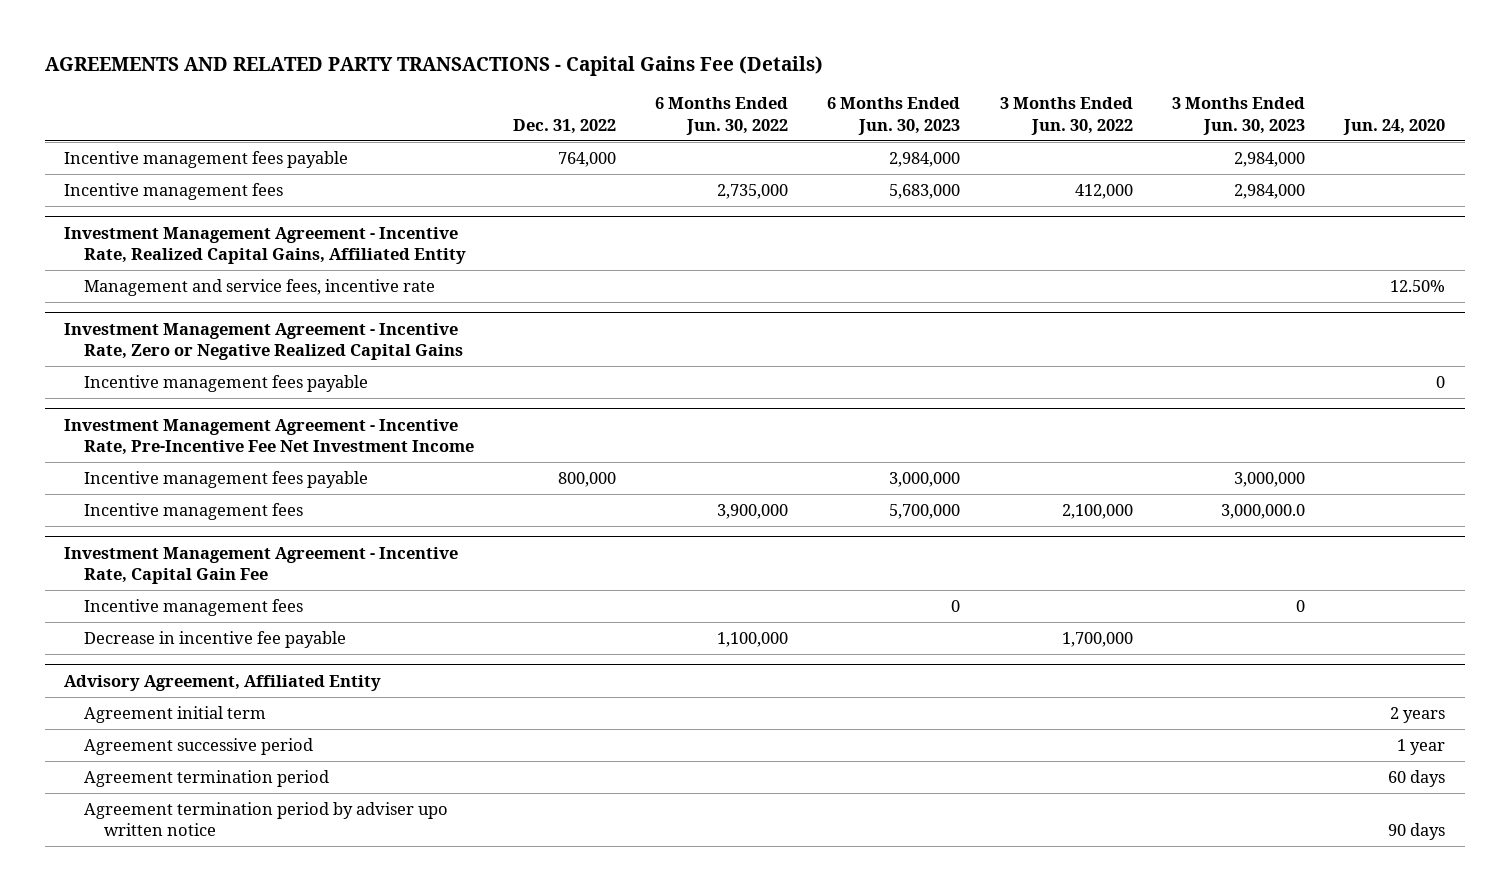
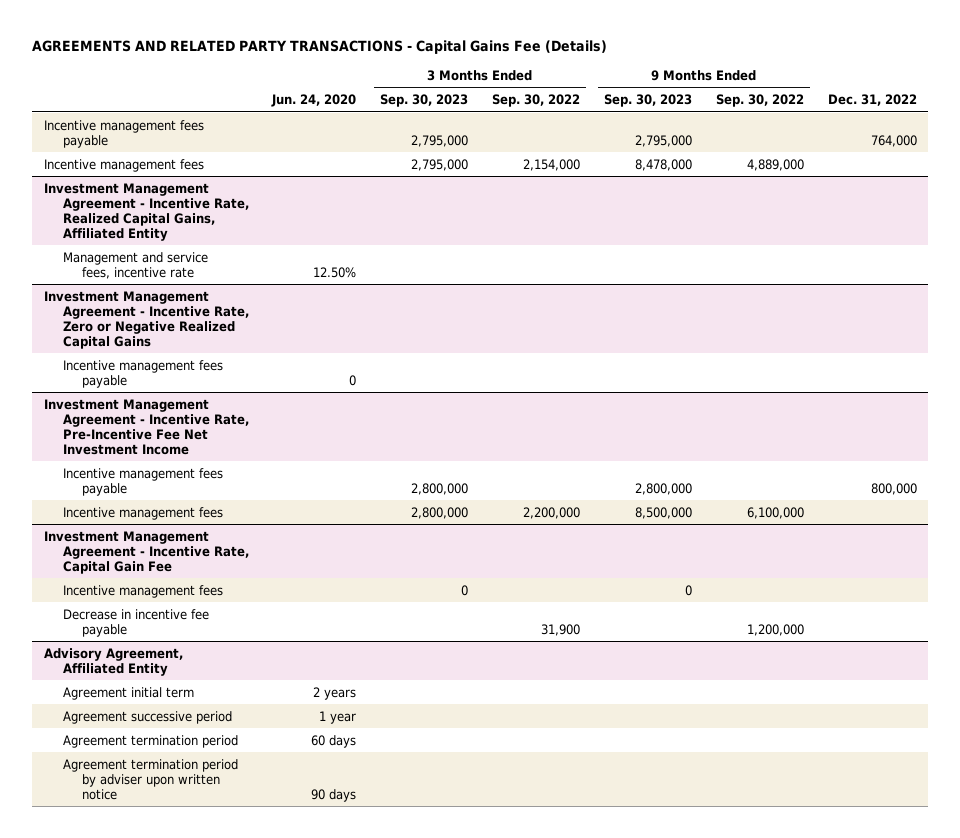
- | Dec. 31, 2022 | 6 Months Ended Jun. 30, 2022 | 6 Months Ended Jun. 30, 2023 | 3 Months Ended Jun. 30, 2022 | 3 Months Ended Jun. 30, 2023 | Jun. 24, 2020
+ | Jun. 24, 2020 | 3 Months Ended Sep. 30, 2023 | 3 Months Ended Sep. 30, 2022 | 9 Months Ended Sep. 30, 2023 | 9 Months Ended Sep. 30, 2022 | Dec. 31, 2022
@ Advisory Agreement, Affiliated Entity
- Agreement termination period by adviser upo written notice | | | | | | 90 days
+ Agreement termination period by adviser upon written notice | 90 days | | | | |

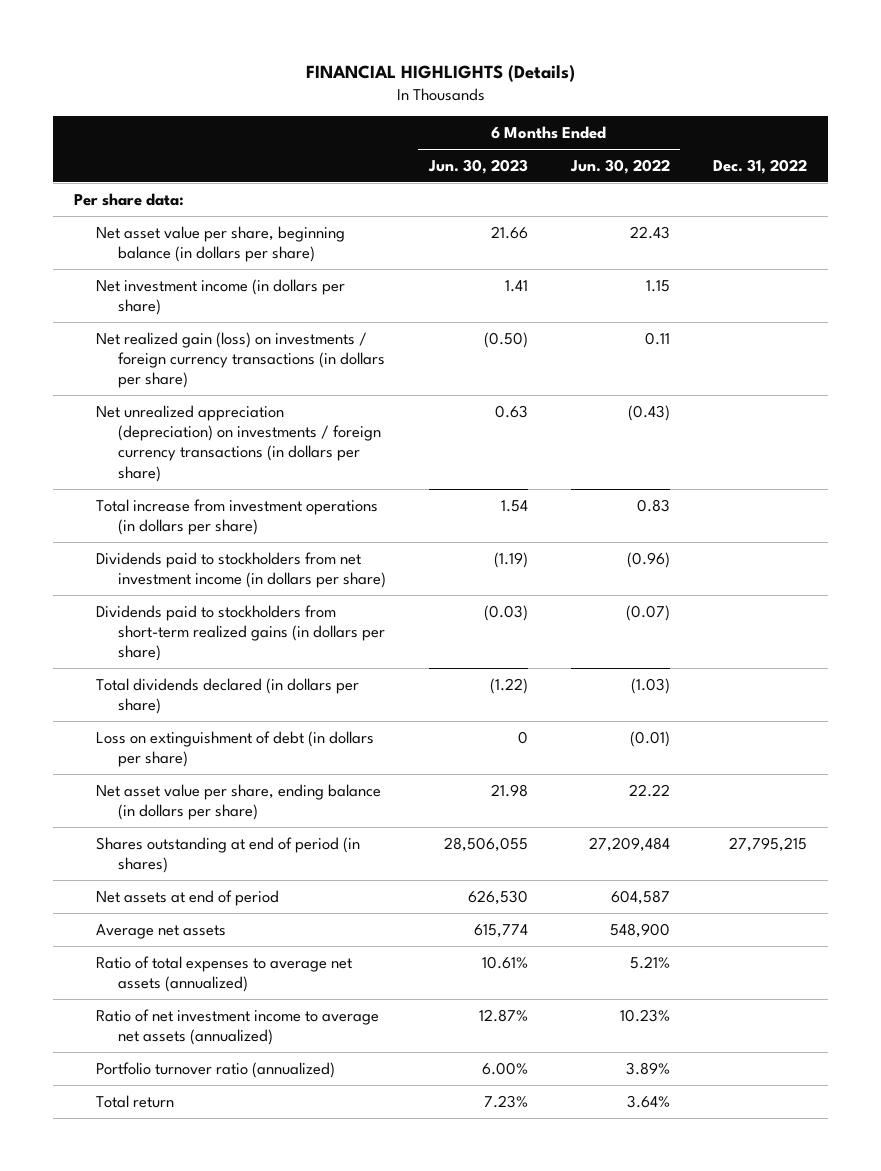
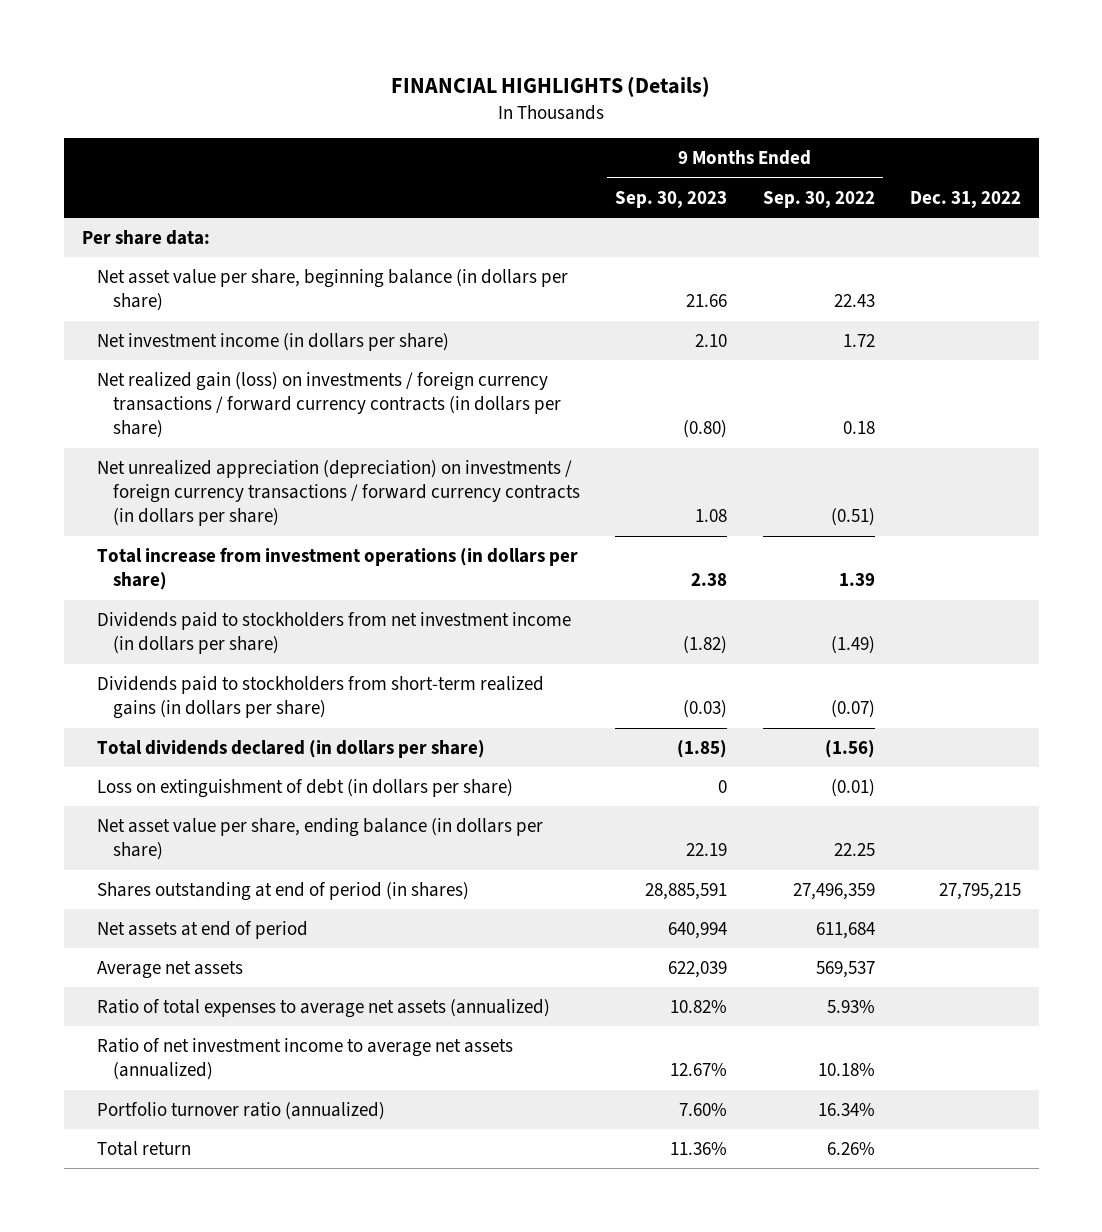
- | 6 Months Ended Jun. 30, 2023 | 6 Months Ended Jun. 30, 2022 | Dec. 31, 2022
+ | 9 Months Ended Sep. 30, 2023 | 9 Months Ended Sep. 30, 2022 | Dec. 31, 2022
- Net realized gain (loss) on investments / foreign currency transactions (in dollars per share) | (0.50) | 0.11 |
- Net unrealized appreciation (depreciation) on investments / foreign currency transactions (in dollars per share) | 0.63 | (0.43) |
+ Net realized gain (loss) on investments / foreign currency transactions / forward currency contracts (in dollars per share) | (0.80) | 0.18 |
+ Net unrealized appreciation (depreciation) on investments / foreign currency transactions / forward currency contracts (in dollars per share) | 1.08 | (0.51) |

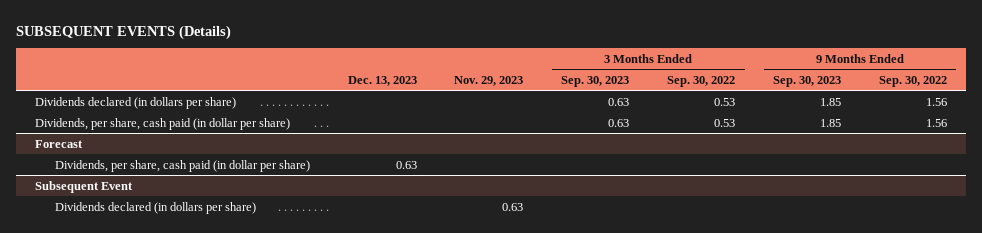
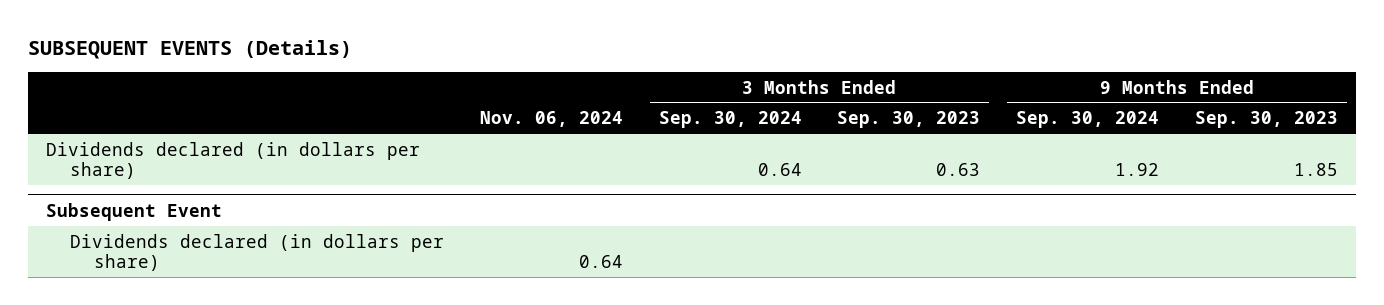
- | Dec. 13, 2023 | Nov. 29, 2023 | 3 Months Ended Sep. 30, 2023 | 3 Months Ended Sep. 30, 2022 | 9 Months Ended Sep. 30, 2023 | 9 Months Ended Sep. 30, 2022
+ | Nov. 06, 2024 | 3 Months Ended Sep. 30, 2024 | 3 Months Ended Sep. 30, 2023 | 9 Months Ended Sep. 30, 2024 | 9 Months Ended Sep. 30, 2023
- Dividends, per share, cash paid (in dollar per share) | | | 0.63 | 0.53 | 1.85 | 1.56
- Forecast
- Dividends, per share, cash paid (in dollar per share) | 0.63 | | | | |

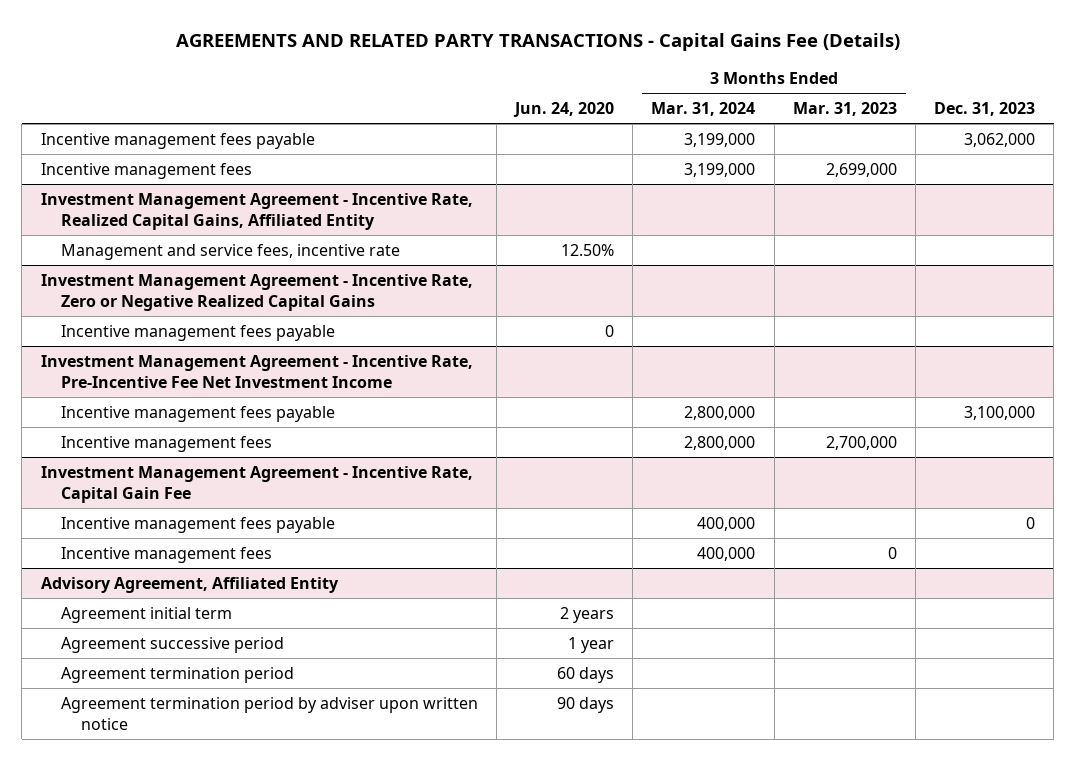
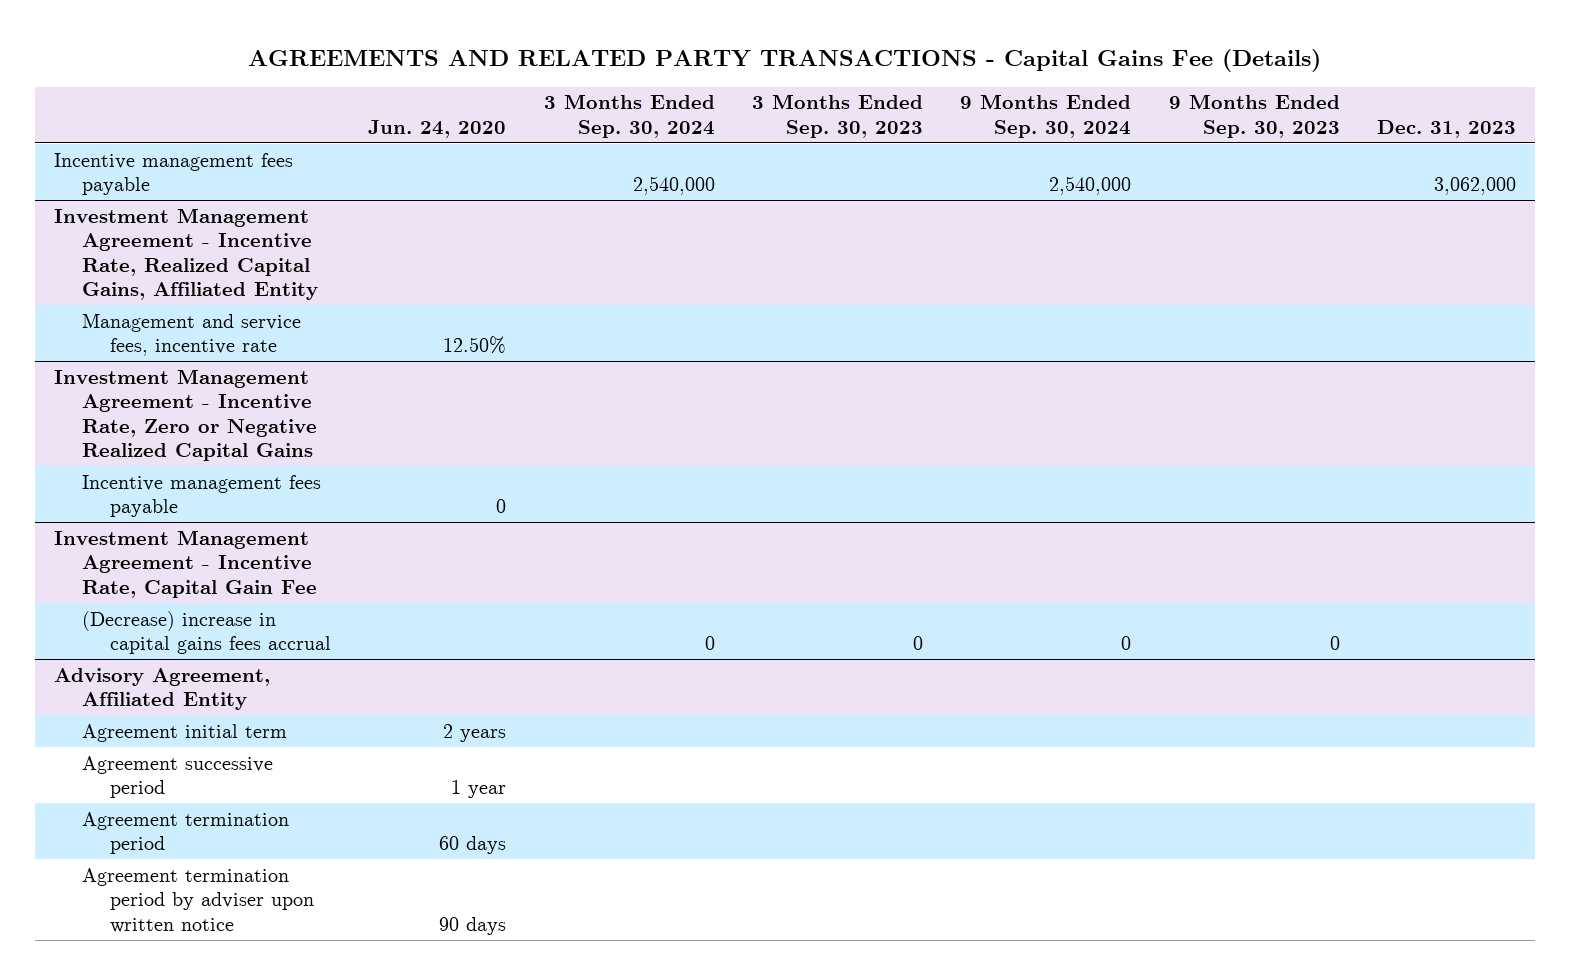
- | Jun. 24, 2020 | 3 Months Ended Mar. 31, 2024 | 3 Months Ended Mar. 31, 2023 | Dec. 31, 2023
+ | Jun. 24, 2020 | 3 Months Ended Sep. 30, 2024 | 3 Months Ended Sep. 30, 2023 | 9 Months Ended Sep. 30, 2024 | 9 Months Ended Sep. 30, 2023 | Dec. 31, 2023
- Incentive management fees | | 3,199,000 | 2,699,000 |
- Investment Management Agreement - Incentive Rate, Pre-Incentive Fee Net Investment Income
- Incentive management fees payable | | 2,800,000 | | 3,100,000
- Incentive management fees | | 2,800,000 | 2,700,000 |
@ Investment Management Agreement - Incentive Rate, Capital Gain Fee
- Incentive management fees payable | | 400,000 | | 0
- Incentive management fees | | 400,000 | 0 |
+ (Decrease) increase in capital gains fees accrual | | 0 | 0 | 0 | 0 |

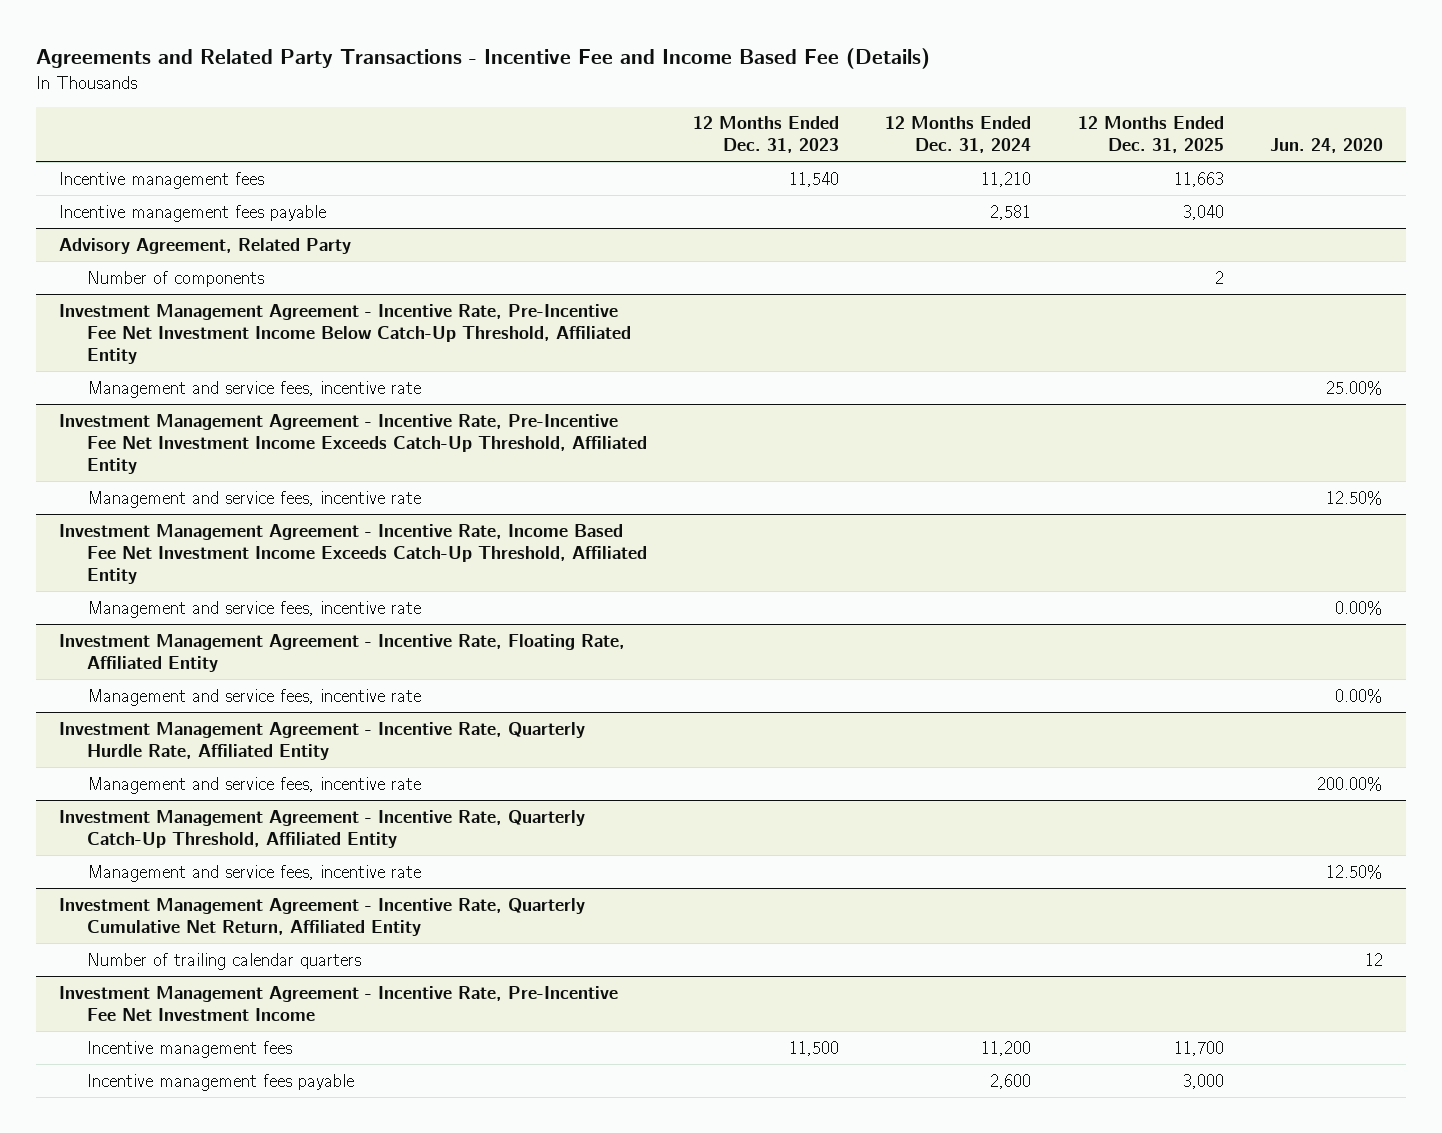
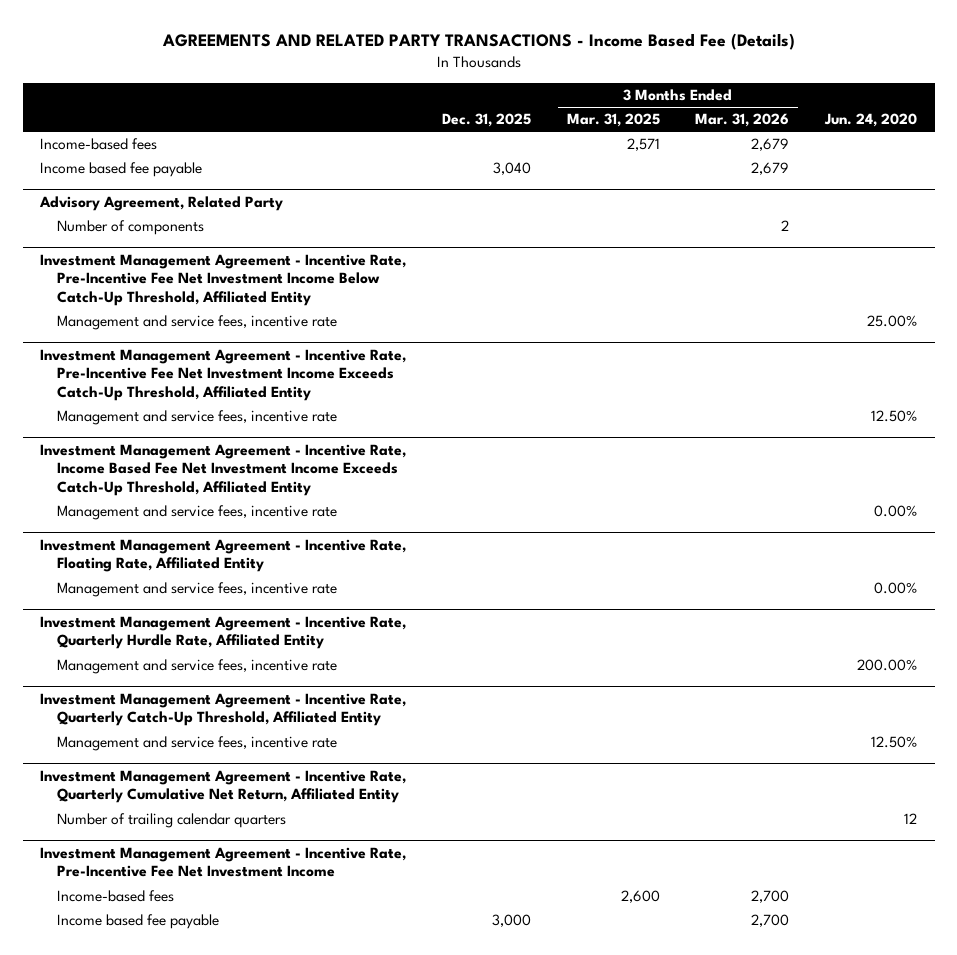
- Agreements and Related Party Transactions - Incentive Fee and Income Based Fee (Details)
+ AGREEMENTS AND RELATED PARTY TRANSACTIONS - Income Based Fee (Details)
- | 12 Months Ended Dec. 31, 2023 | 12 Months Ended Dec. 31, 2024 | 12 Months Ended Dec. 31, 2025 | Jun. 24, 2020
+ | Dec. 31, 2025 | 3 Months Ended Mar. 31, 2025 | 3 Months Ended Mar. 31, 2026 | Jun. 24, 2020
- Incentive management fees | 11,540 | 11,210 | 11,663 |
- Incentive management fees payable | | 2,581 | 3,040 |
+ Income-based fees | | 2,571 | 2,679 |
+ Income based fee payable | 3,040 | | 2,679 |
@ Investment Management Agreement - Incentive Rate, Pre-Incentive Fee Net Investment Income
- Incentive management fees | 11,500 | 11,200 | 11,700 |
- Incentive management fees payable | | 2,600 | 3,000 |
+ Income-based fees | | 2,600 | 2,700 |
+ Income based fee payable | 3,000 | | 2,700 |

